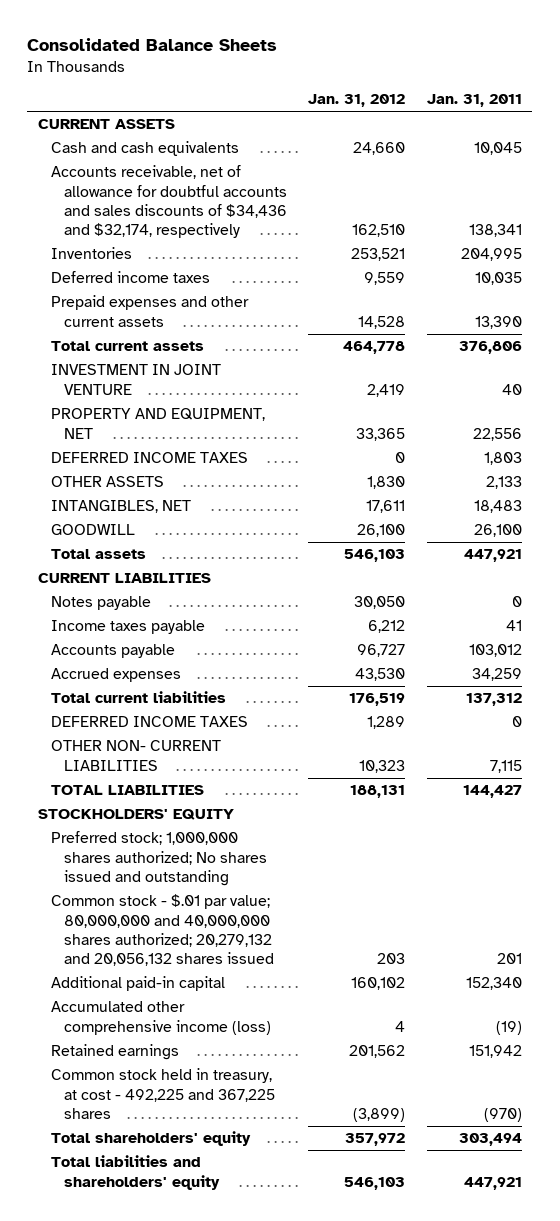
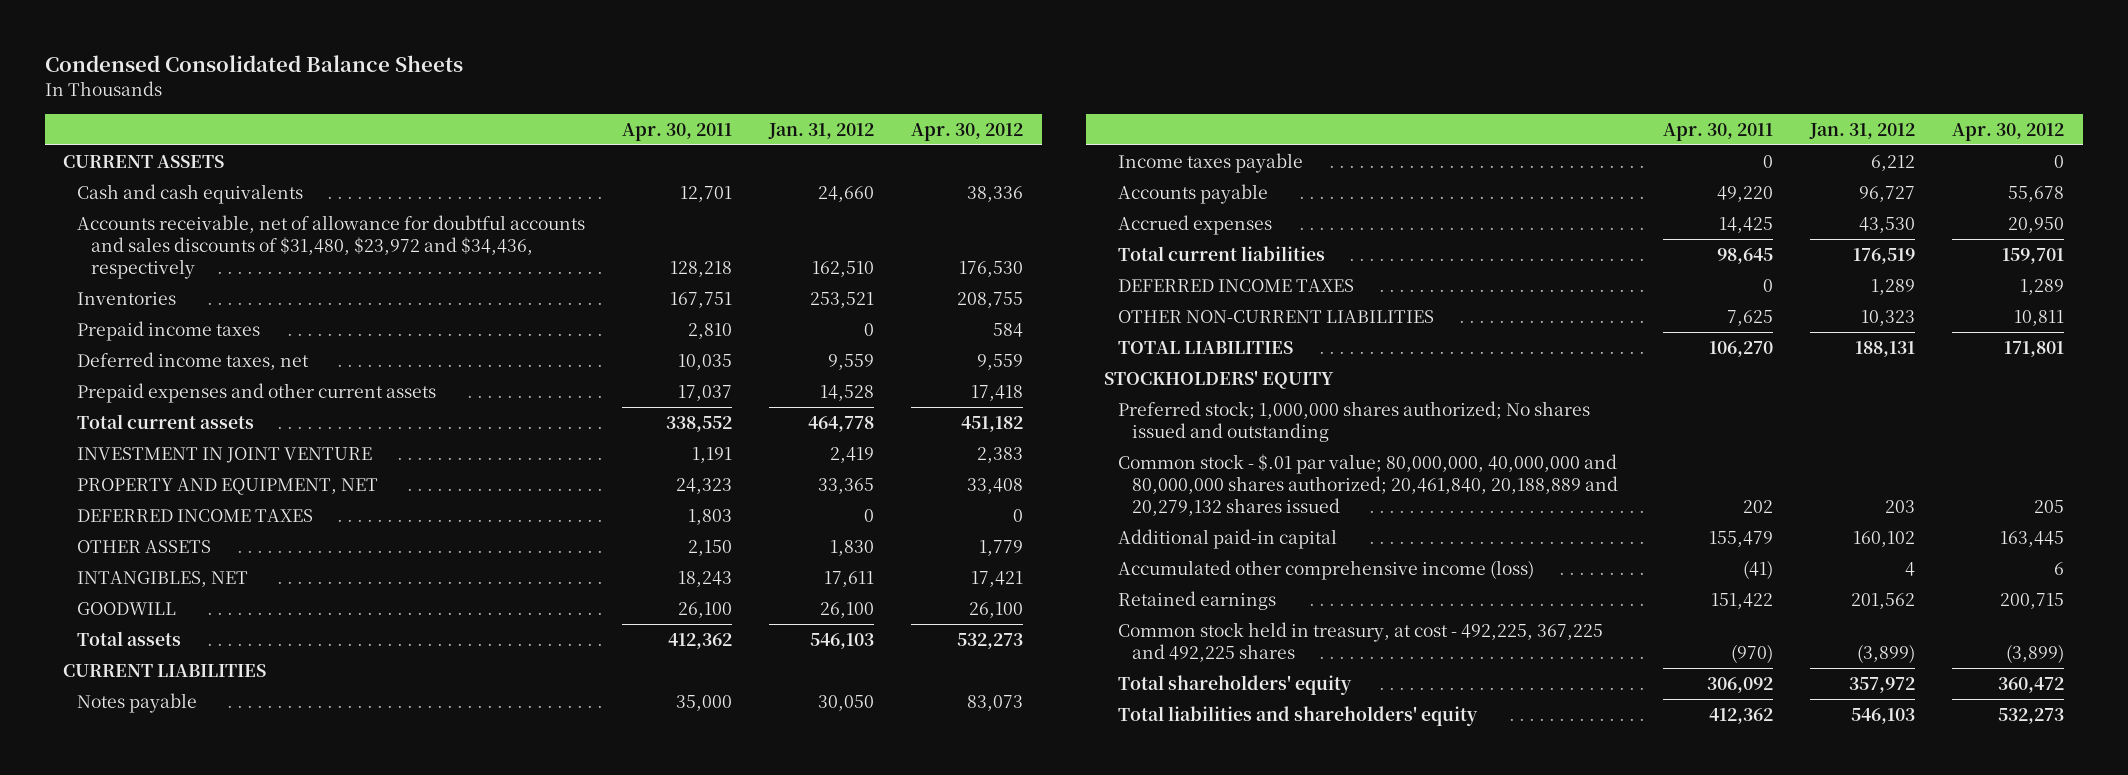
- Consolidated Balance Sheets
+ Condensed Consolidated Balance Sheets
- | Jan. 31, 2012 | Jan. 31, 2011
+ | Apr. 30, 2011 | Jan. 31, 2012 | Apr. 30, 2012
- Accounts receivable, net of allowance for doubtful accounts and sales discounts of $34,436 and $32,174, respectively | 162,510 | 138,341
+ Accounts receivable, net of allowance for doubtful accounts and sales discounts of $31,480, $23,972 and $34,436, respectively | 128,218 | 162,510 | 176,530
- Deferred income taxes | 9,559 | 10,035
+ Prepaid income taxes | 2,810 | 0 | 584
+ Deferred income taxes, net | 10,035 | 9,559 | 9,559
- OTHER NON- CURRENT LIABILITIES | 10,323 | 7,115
+ OTHER NON-CURRENT LIABILITIES | 7,625 | 10,323 | 10,811
- Common stock - $.01 par value; 80,000,000 and 40,000,000 shares authorized; 20,279,132 and 20,056,132 shares issued | 203 | 201
+ Common stock - $.01 par value; 80,000,000, 40,000,000 and 80,000,000 shares authorized; 20,461,840, 20,188,889 and 20,279,132 shares issued | 202 | 203 | 205
- Common stock held in treasury, at cost - 492,225 and 367,225 shares | (3,899) | (970)
+ Common stock held in treasury, at cost - 492,225, 367,225 and 492,225 shares | (970) | (3,899) | (3,899)

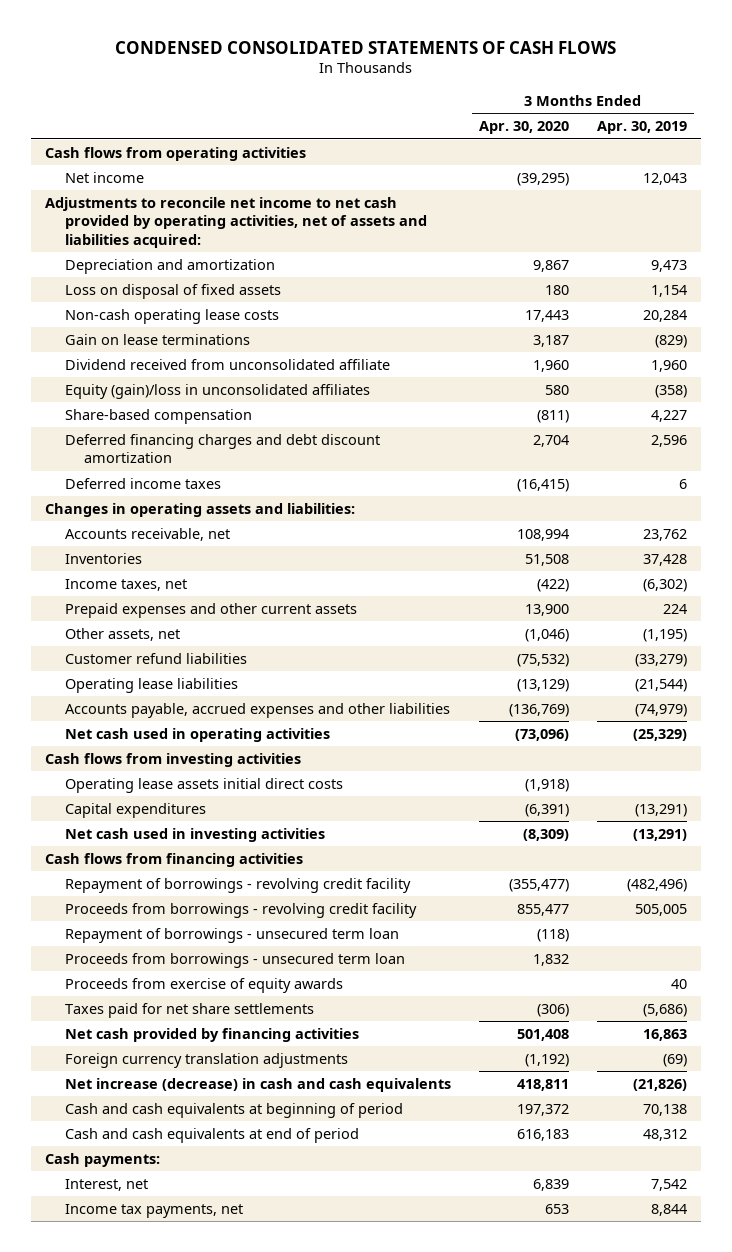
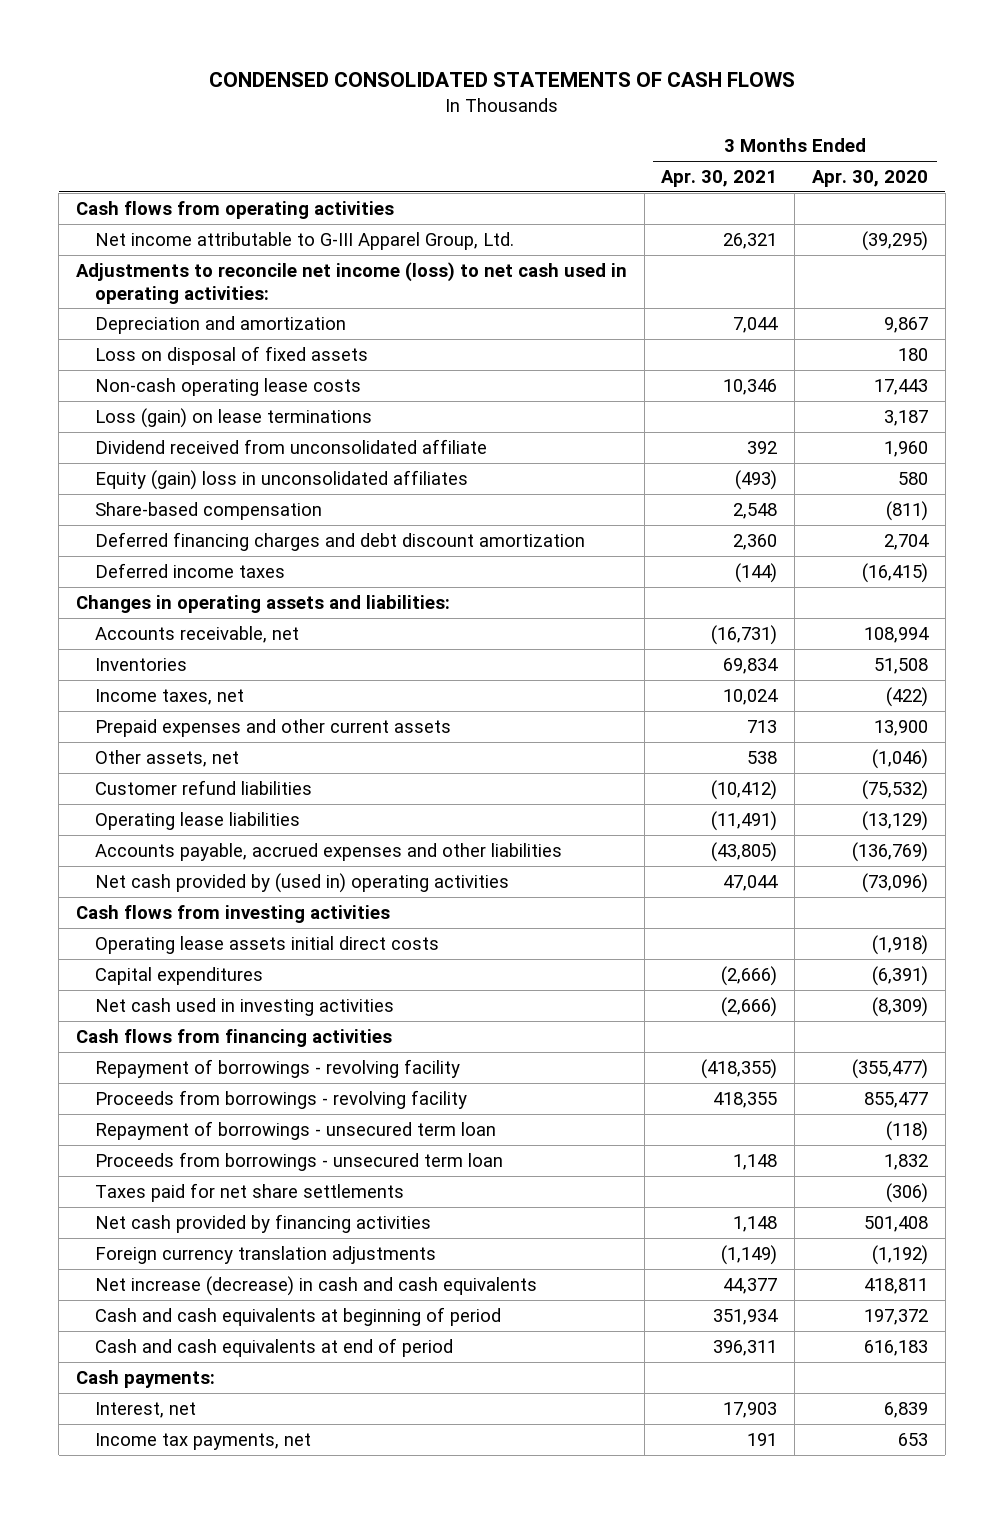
- | 3 Months Ended Apr. 30, 2020 | 3 Months Ended Apr. 30, 2019
+ | 3 Months Ended Apr. 30, 2021 | 3 Months Ended Apr. 30, 2020
- Net income | (39,295) | 12,043
- Adjustments to reconcile net income to net cash provided by operating activities, net of assets and liabilities acquired:
+ Net income attributable to G-III Apparel Group, Ltd. | 26,321 | (39,295)
+ Adjustments to reconcile net income (loss) to net cash used in operating activities:
- Gain on lease terminations | 3,187 | (829)
+ Loss (gain) on lease terminations | | 3,187
- Equity (gain)/loss in unconsolidated affiliates | 580 | (358)
+ Equity (gain) loss in unconsolidated affiliates | (493) | 580
- Net cash used in operating activities | (73,096) | (25,329)
+ Net cash provided by (used in) operating activities | 47,044 | (73,096)
- Repayment of borrowings - revolving credit facility | (355,477) | (482,496)
- Proceeds from borrowings - revolving credit facility | 855,477 | 505,005
+ Repayment of borrowings - revolving facility | (418,355) | (355,477)
+ Proceeds from borrowings - revolving facility | 418,355 | 855,477
- Proceeds from exercise of equity awards | | 40

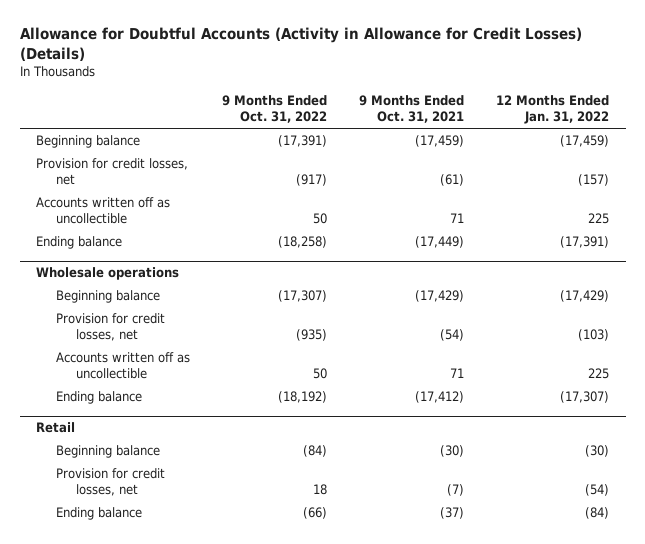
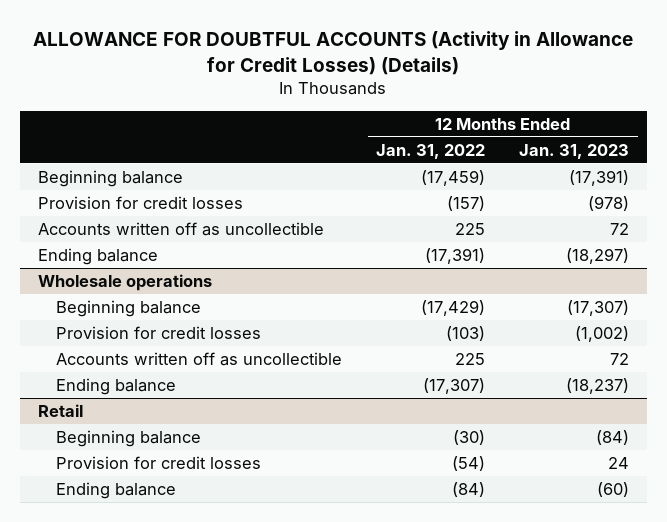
- Allowance for Doubtful Accounts (Activity in Allowance for Credit Losses) (Details)
+ ALLOWANCE FOR DOUBTFUL ACCOUNTS (Activity in Allowance for Credit Losses) (Details)
- | 9 Months Ended Oct. 31, 2022 | 9 Months Ended Oct. 31, 2021 | 12 Months Ended Jan. 31, 2022
+ | 12 Months Ended Jan. 31, 2022 | 12 Months Ended Jan. 31, 2023
- Provision for credit losses, net | (917) | (61) | (157)
+ Provision for credit losses | (157) | (978)
@ Wholesale operations
- Provision for credit losses, net | (935) | (54) | (103)
+ Provision for credit losses | (103) | (1,002)
@ Retail
- Provision for credit losses, net | 18 | (7) | (54)
+ Provision for credit losses | (54) | 24

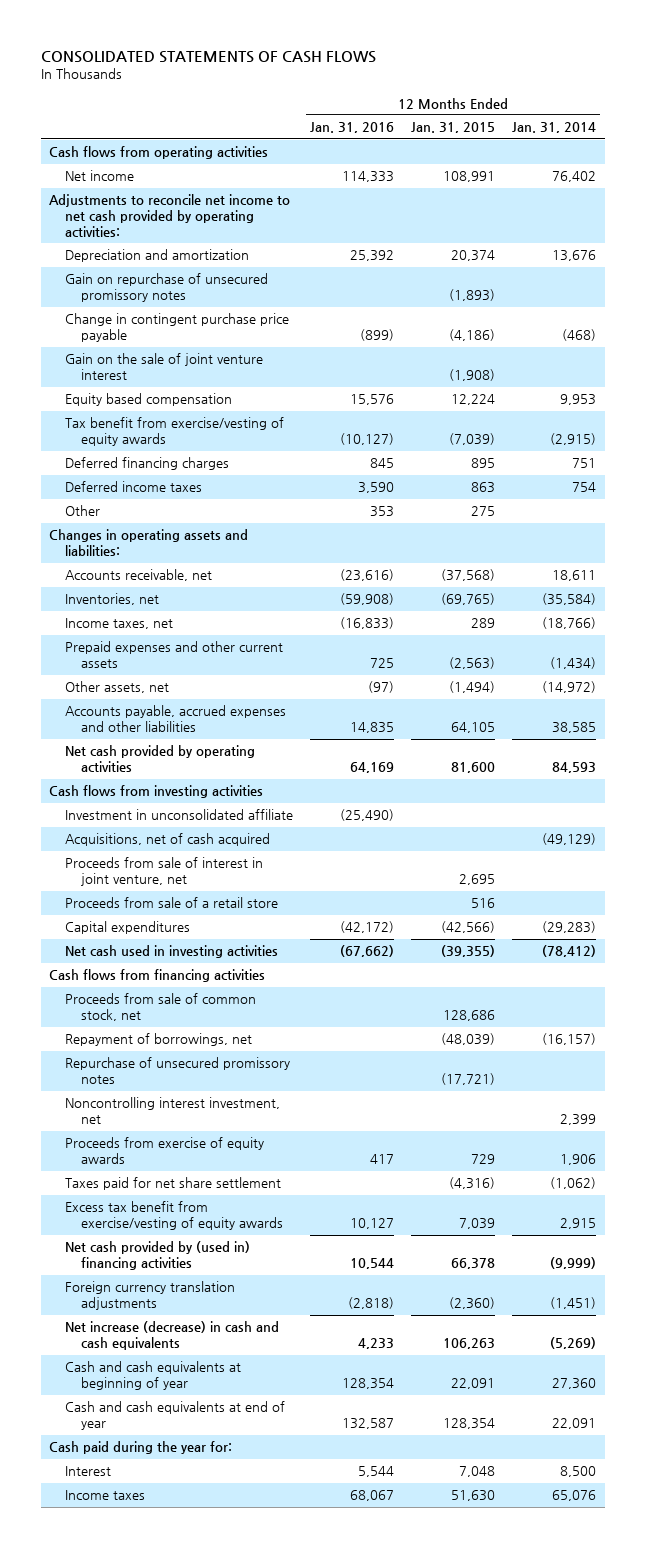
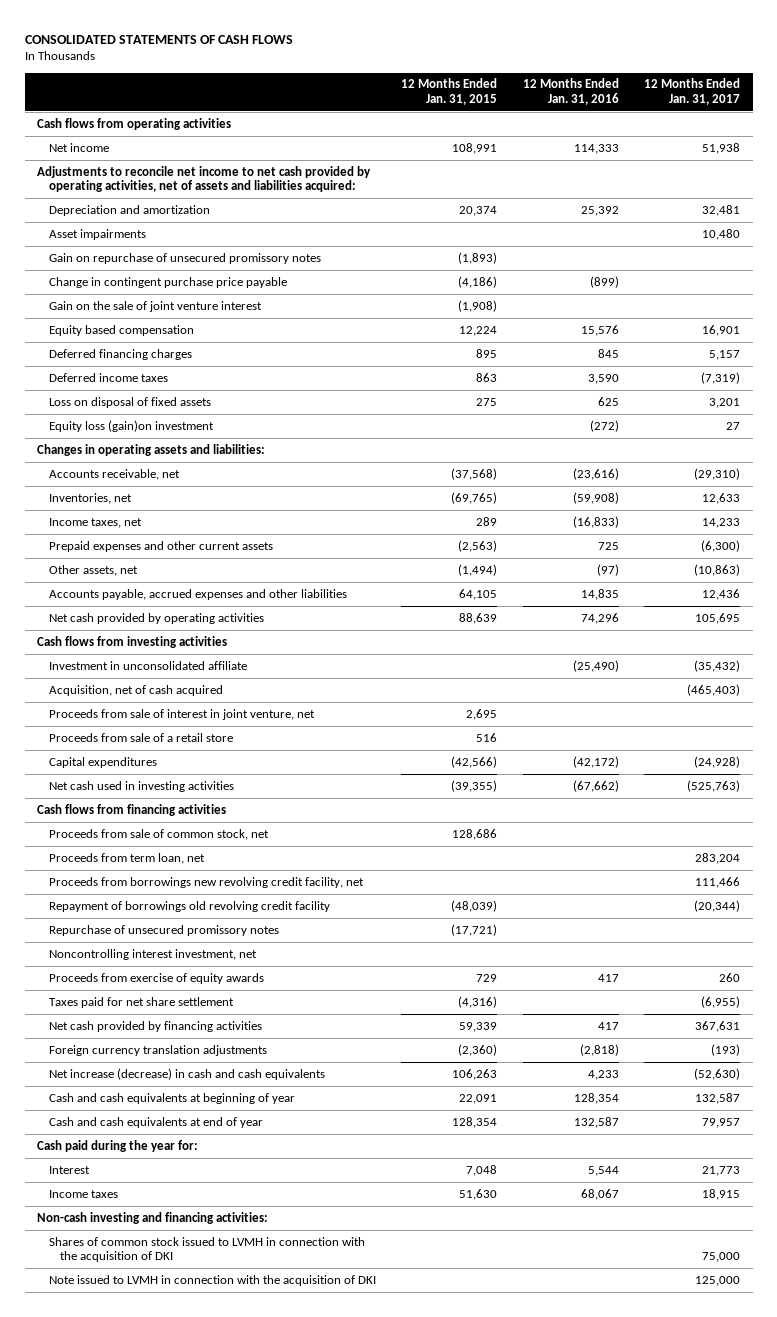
- | 12 Months Ended Jan. 31, 2016 | 12 Months Ended Jan. 31, 2015 | 12 Months Ended Jan. 31, 2014
+ | 12 Months Ended Jan. 31, 2015 | 12 Months Ended Jan. 31, 2016 | 12 Months Ended Jan. 31, 2017
- Adjustments to reconcile net income to net cash provided by operating activities:
+ Adjustments to reconcile net income to net cash provided by operating activities, net of assets and liabilities acquired:
+ Asset impairments | | | 10,480
- Tax benefit from exercise/vesting of equity awards | (10,127) | (7,039) | (2,915)
- Other | 353 | 275 |
+ Loss on disposal of fixed assets | 275 | 625 | 3,201
+ Equity loss (gain)on investment | | (272) | 27
- Net cash provided by operating activities | 64,169 | 81,600 | 84,593
+ Net cash provided by operating activities | 88,639 | 74,296 | 105,695
- Acquisitions, net of cash acquired | | | (49,129)
+ Acquisition, net of cash acquired | | | (465,403)
- Repayment of borrowings, net | | (48,039) | (16,157)
+ Proceeds from term loan, net | | | 283,204
+ Proceeds from borrowings new revolving credit facility, net | | | 111,466
+ Repayment of borrowings old revolving credit facility | (48,039) | | (20,344)
- Excess tax benefit from exercise/vesting of equity awards | 10,127 | 7,039 | 2,915
- Net cash provided by (used in) financing activities | 10,544 | 66,378 | (9,999)
+ Net cash provided by financing activities | 59,339 | 417 | 367,631
+ Non-cash investing and financing activities:
+ Shares of common stock issued to LVMH in connection with the acquisition of DKI | | | 75,000
+ Note issued to LVMH in connection with the acquisition of DKI | | | 125,000

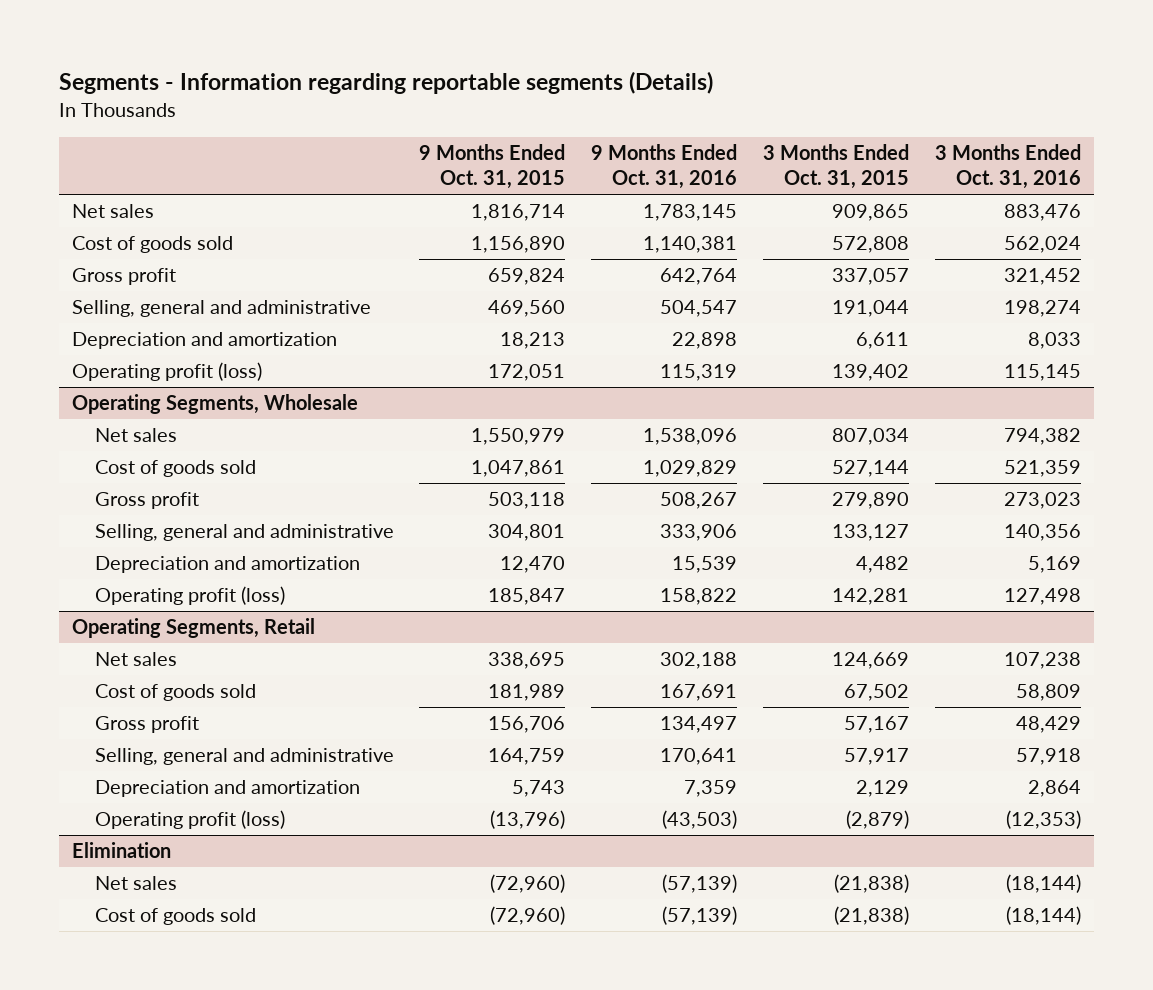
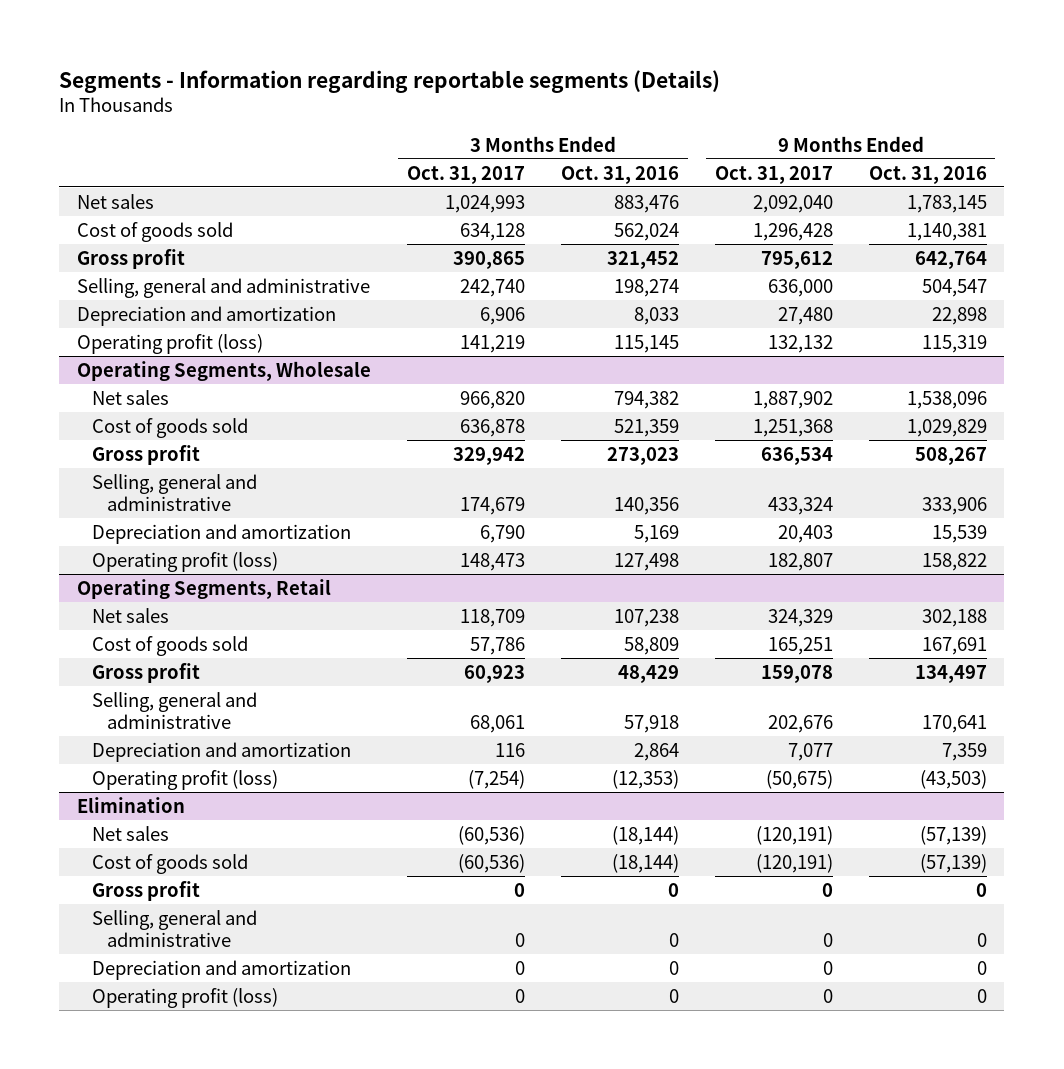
- | 9 Months Ended Oct. 31, 2015 | 9 Months Ended Oct. 31, 2016 | 3 Months Ended Oct. 31, 2015 | 3 Months Ended Oct. 31, 2016
+ | 3 Months Ended Oct. 31, 2017 | 3 Months Ended Oct. 31, 2016 | 9 Months Ended Oct. 31, 2017 | 9 Months Ended Oct. 31, 2016
@ Elimination
+ Gross profit | 0 | 0 | 0 | 0
+ Selling, general and administrative | 0 | 0 | 0 | 0
+ Depreciation and amortization | 0 | 0 | 0 | 0
+ Operating profit (loss) | 0 | 0 | 0 | 0

